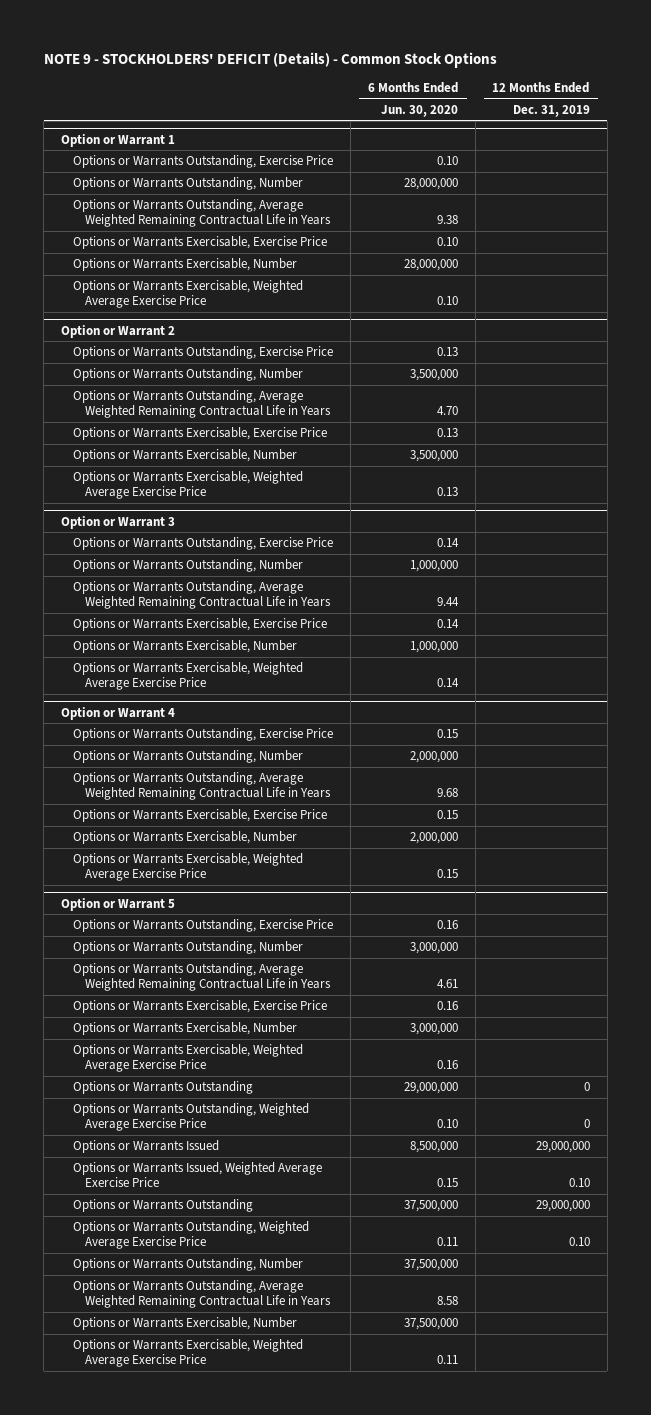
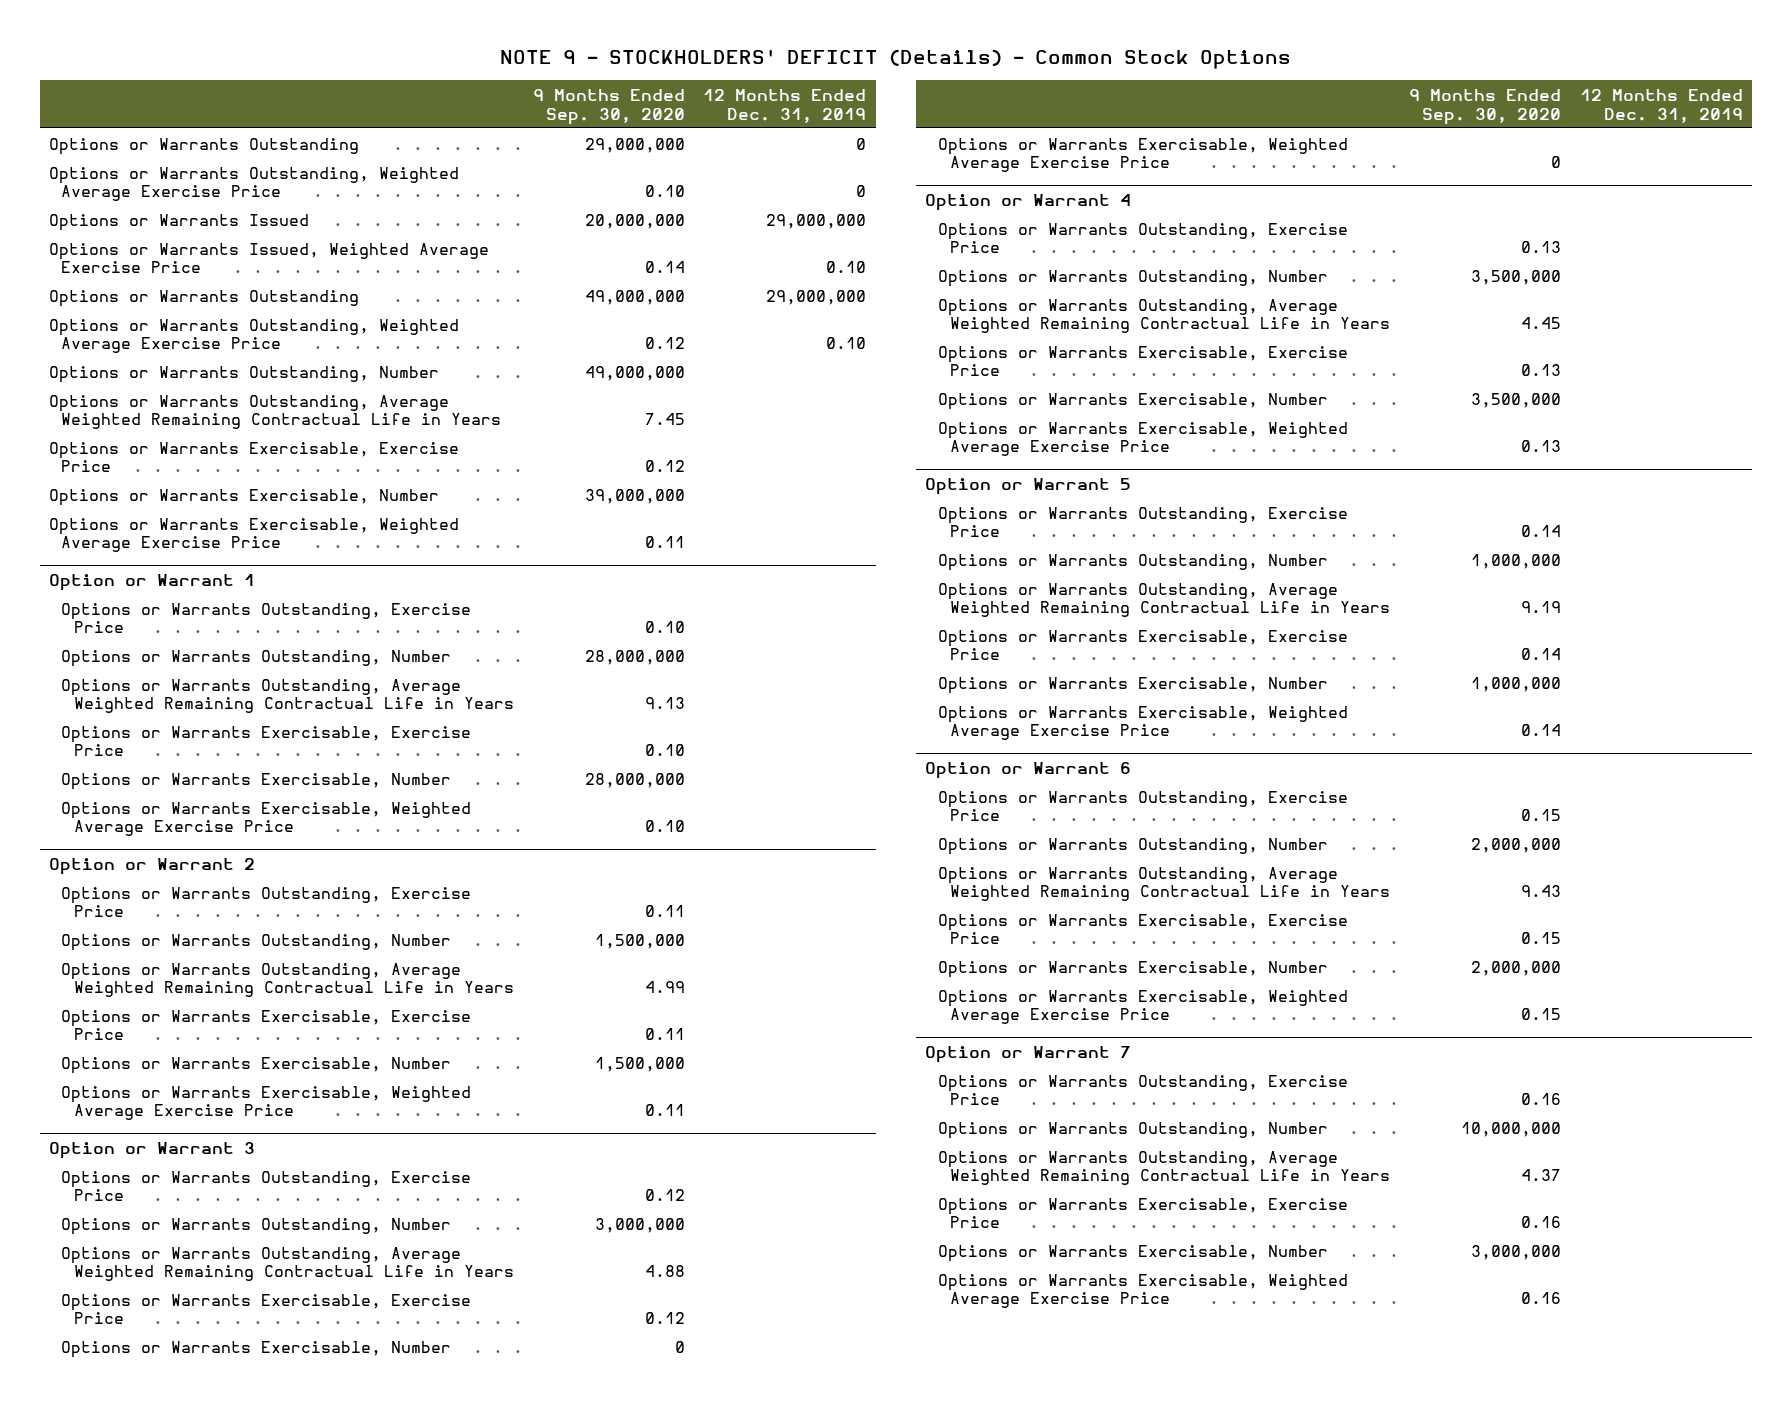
- | 6 Months Ended Jun. 30, 2020 | 12 Months Ended Dec. 31, 2019
+ | 9 Months Ended Sep. 30, 2020 | 12 Months Ended Dec. 31, 2019
+ Options or Warrants Outstanding | 29,000,000 | 0
+ Options or Warrants Outstanding, Weighted Average Exercise Price | 0.10 | 0
+ Options or Warrants Issued | 20,000,000 | 29,000,000
+ Options or Warrants Issued, Weighted Average Exercise Price | 0.14 | 0.10
+ Options or Warrants Outstanding | 49,000,000 | 29,000,000
+ Options or Warrants Outstanding, Weighted Average Exercise Price | 0.12 | 0.10
+ Options or Warrants Outstanding, Number | 49,000,000 |
+ Options or Warrants Outstanding, Average Weighted Remaining Contractual Life in Years | 7.45 |
+ Options or Warrants Exercisable, Exercise Price | 0.12 |
+ Options or Warrants Exercisable, Number | 39,000,000 |
+ Options or Warrants Exercisable, Weighted Average Exercise Price | 0.11 |
@ Option or Warrant 5
- Options or Warrants Outstanding | 29,000,000 | 0
- Options or Warrants Outstanding, Weighted Average Exercise Price | 0.10 | 0
- Options or Warrants Issued | 8,500,000 | 29,000,000
- Options or Warrants Issued, Weighted Average Exercise Price | 0.15 | 0.10
- Options or Warrants Outstanding | 37,500,000 | 29,000,000
- Options or Warrants Outstanding, Weighted Average Exercise Price | 0.11 | 0.10
- Options or Warrants Outstanding, Number | 37,500,000 |
- Options or Warrants Outstanding, Average Weighted Remaining Contractual Life in Years | 8.58 |
- Options or Warrants Exercisable, Number | 37,500,000 |
- Options or Warrants Exercisable, Weighted Average Exercise Price | 0.11 |
+ Option or Warrant 6
+ Options or Warrants Outstanding, Exercise Price | 0.15 |
+ Options or Warrants Outstanding, Number | 2,000,000 |
+ Options or Warrants Outstanding, Average Weighted Remaining Contractual Life in Years | 9.43 |
+ Options or Warrants Exercisable, Exercise Price | 0.15 |
+ Options or Warrants Exercisable, Number | 2,000,000 |
+ Options or Warrants Exercisable, Weighted Average Exercise Price | 0.15 |
+ Option or Warrant 7
+ Options or Warrants Outstanding, Exercise Price | 0.16 |
+ Options or Warrants Outstanding, Number | 10,000,000 |
+ Options or Warrants Outstanding, Average Weighted Remaining Contractual Life in Years | 4.37 |
+ Options or Warrants Exercisable, Exercise Price | 0.16 |
+ Options or Warrants Exercisable, Number | 3,000,000 |
+ Options or Warrants Exercisable, Weighted Average Exercise Price | 0.16 |

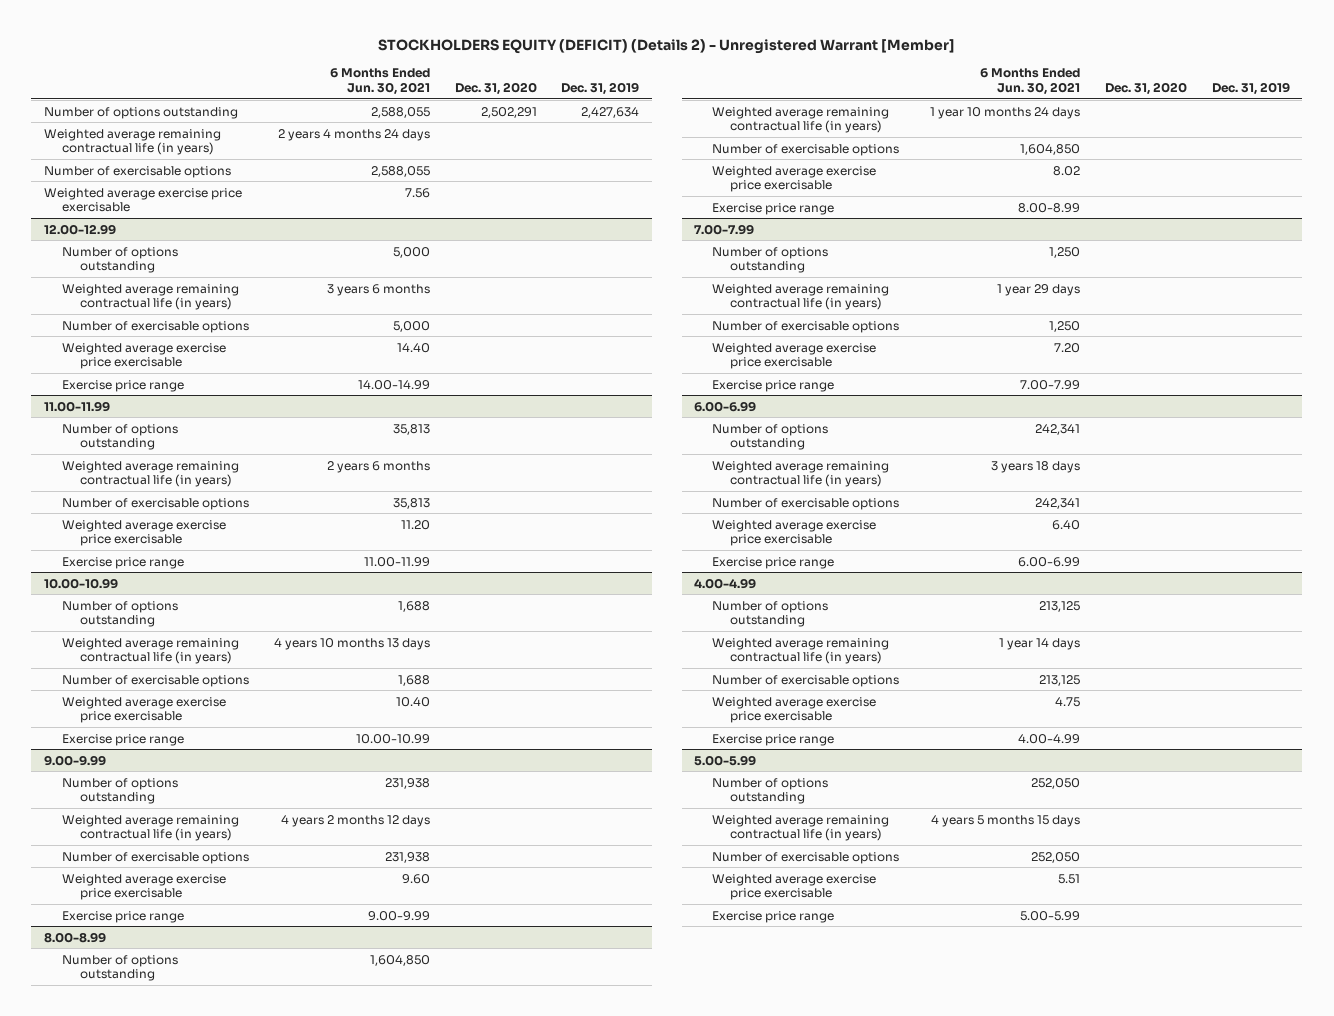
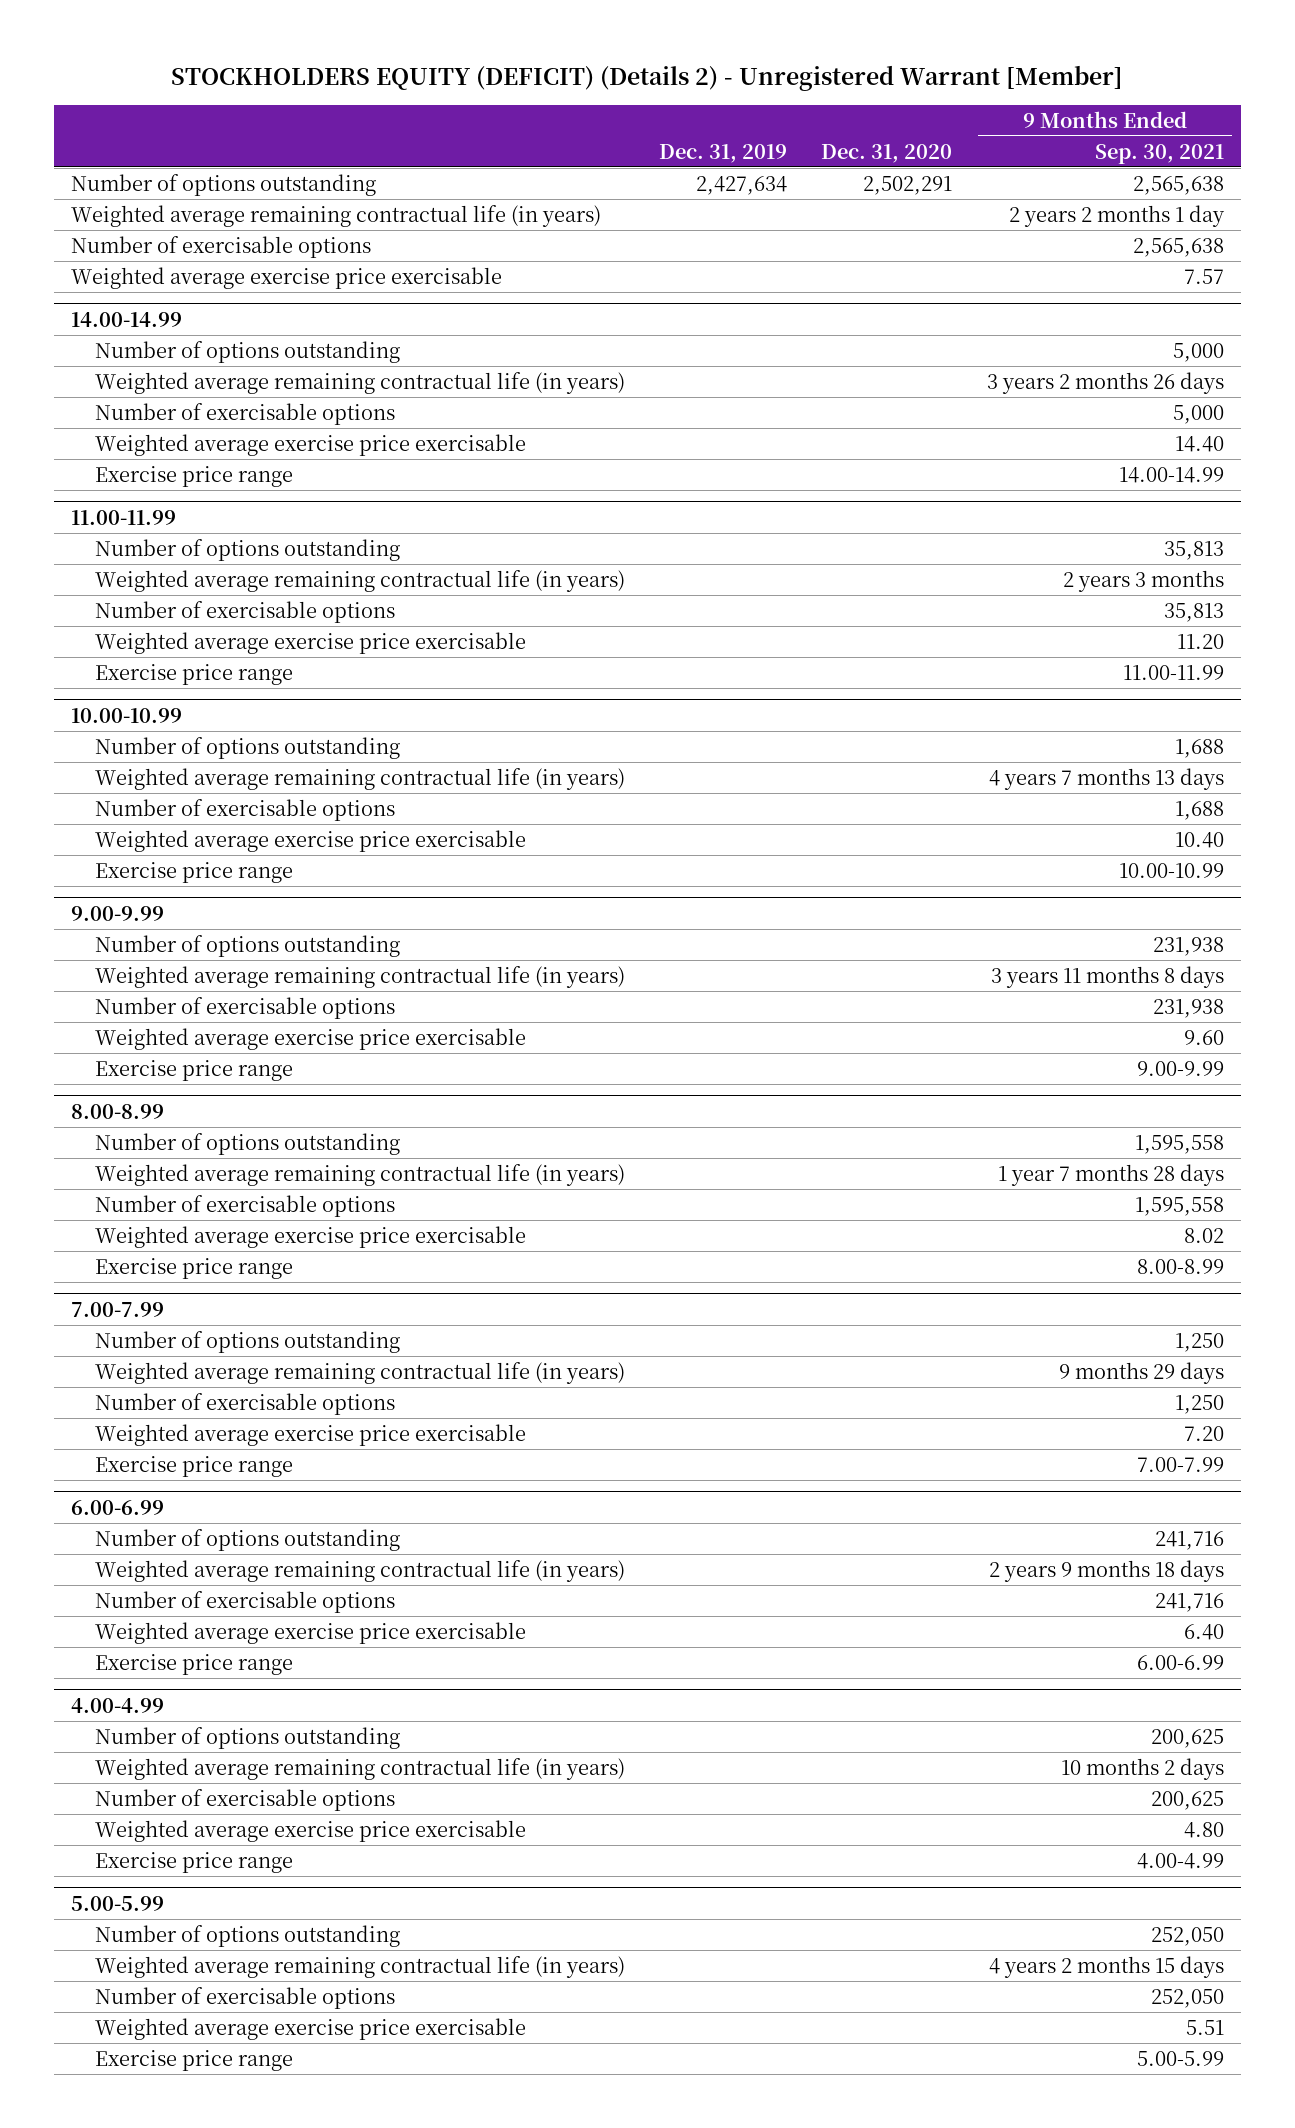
- | 6 Months Ended Jun. 30, 2021 | Dec. 31, 2020 | Dec. 31, 2019
+ | Dec. 31, 2019 | Dec. 31, 2020 | 9 Months Ended Sep. 30, 2021
- 12.00-12.99
+ 14.00-14.99

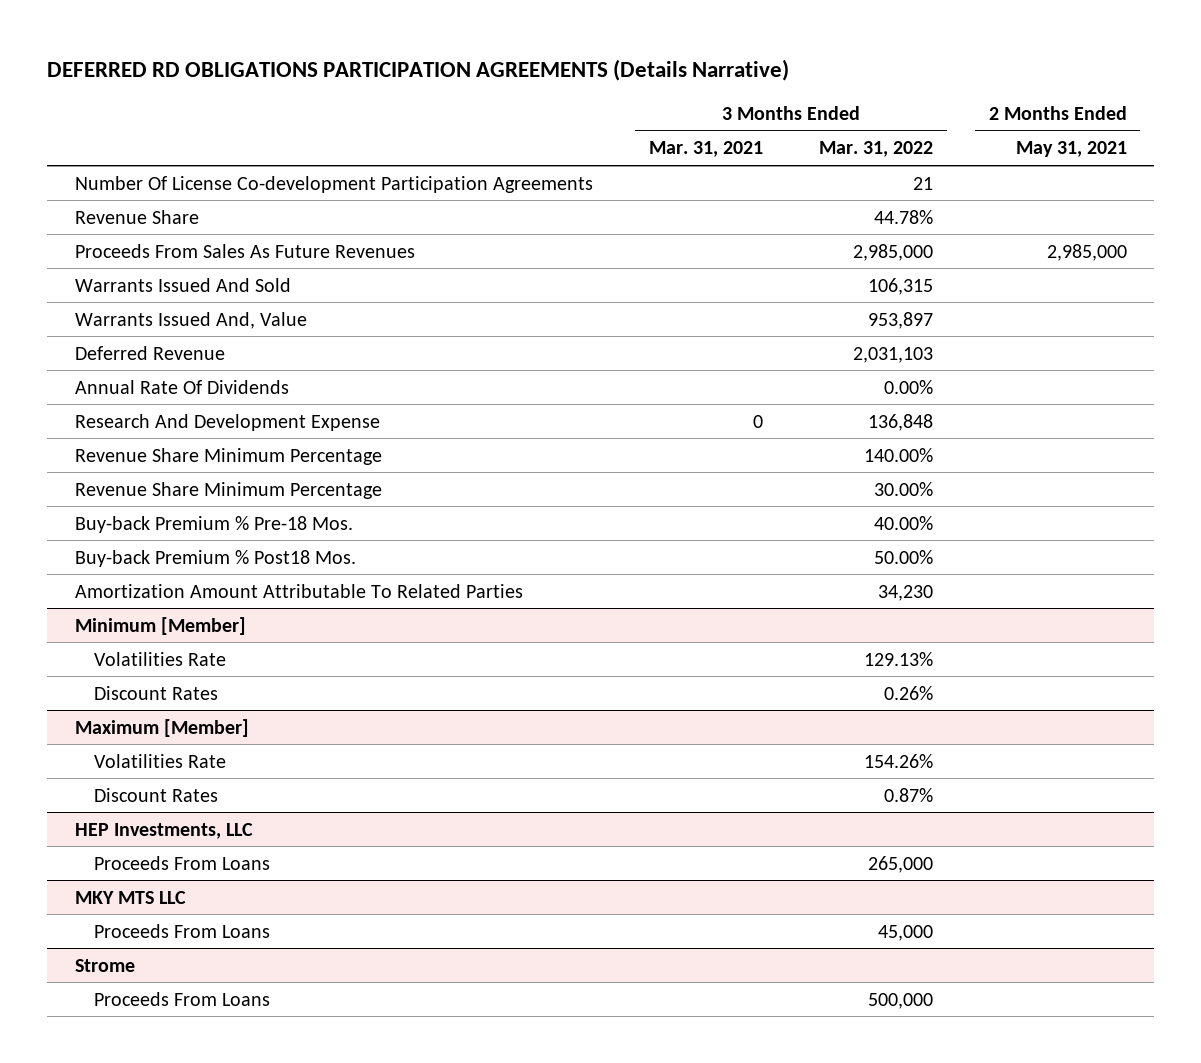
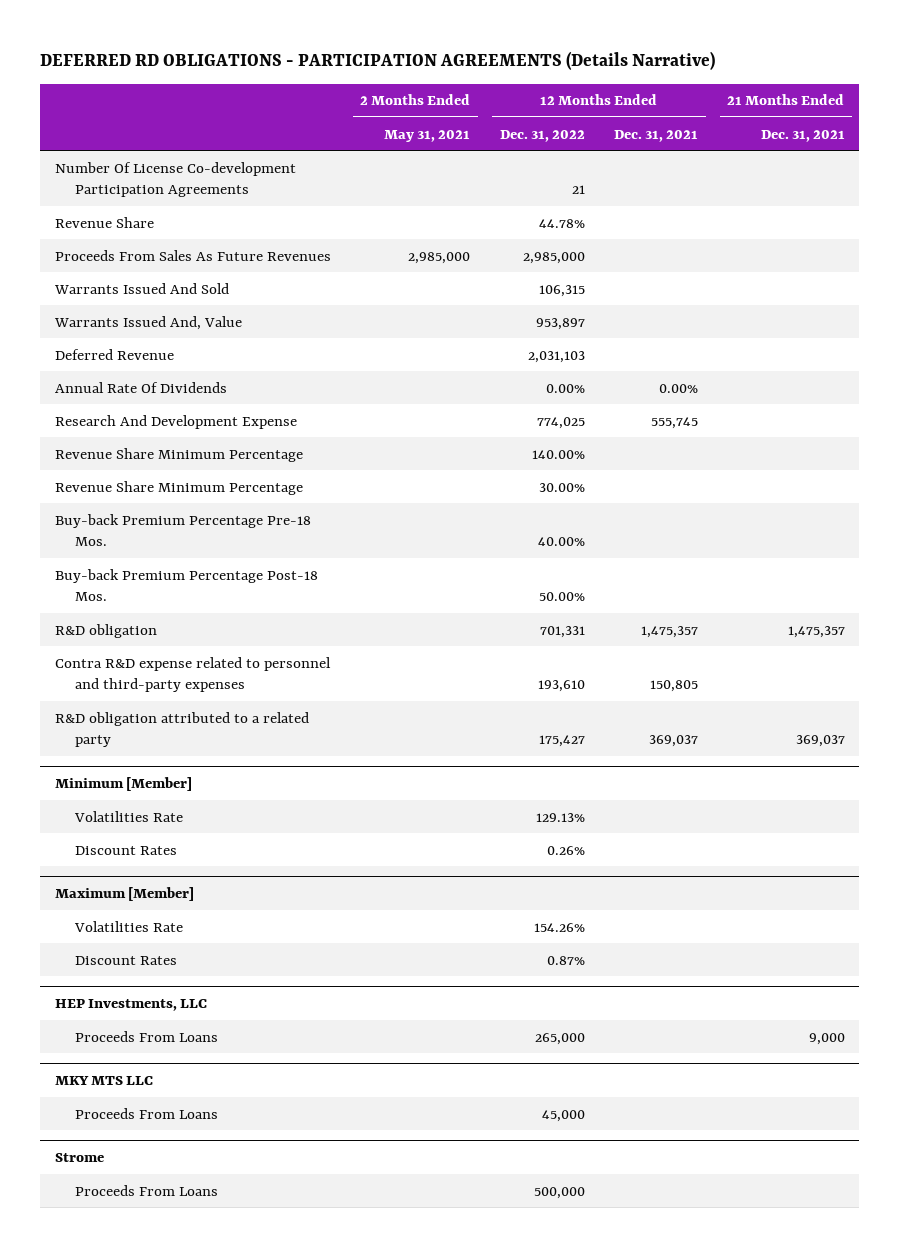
- DEFERRED RD OBLIGATIONS PARTICIPATION AGREEMENTS (Details Narrative)
+ DEFERRED RD OBLIGATIONS - PARTICIPATION AGREEMENTS (Details Narrative)
- | 3 Months Ended Mar. 31, 2021 | 3 Months Ended Mar. 31, 2022 | 2 Months Ended May 31, 2021
+ | 2 Months Ended May 31, 2021 | 12 Months Ended Dec. 31, 2022 | 12 Months Ended Dec. 31, 2021 | 21 Months Ended Dec. 31, 2021
- Buy-back Premium % Pre-18 Mos. | | 40.00% |
- Buy-back Premium % Post18 Mos. | | 50.00% |
- Amortization Amount Attributable To Related Parties | | 34,230 |
+ Buy-back Premium Percentage Pre-18 Mos. | | 40.00% | |
+ Buy-back Premium Percentage Post-18 Mos. | | 50.00% | |
+ R&D obligation | | 701,331 | 1,475,357 | 1,475,357
+ Contra R&D expense related to personnel and third-party expenses | | 193,610 | 150,805 |
+ R&D obligation attributed to a related party | | 175,427 | 369,037 | 369,037

